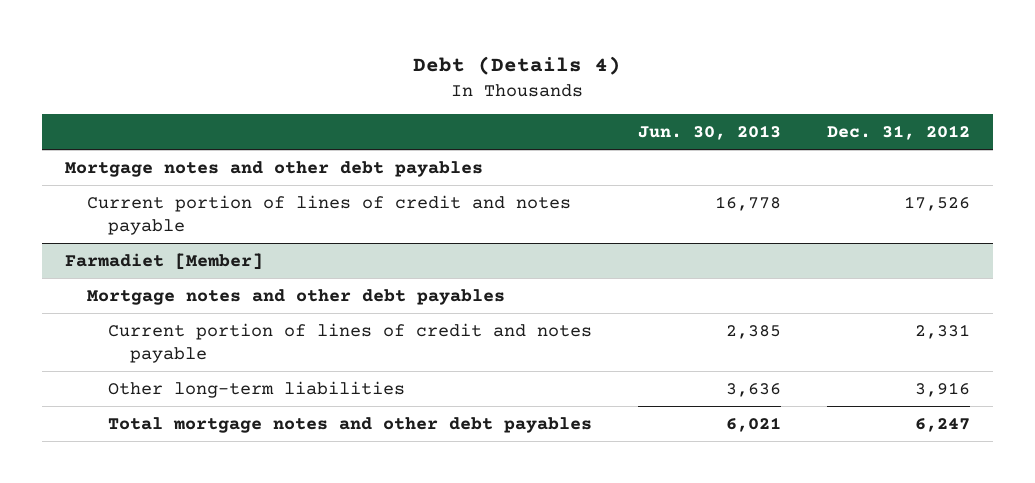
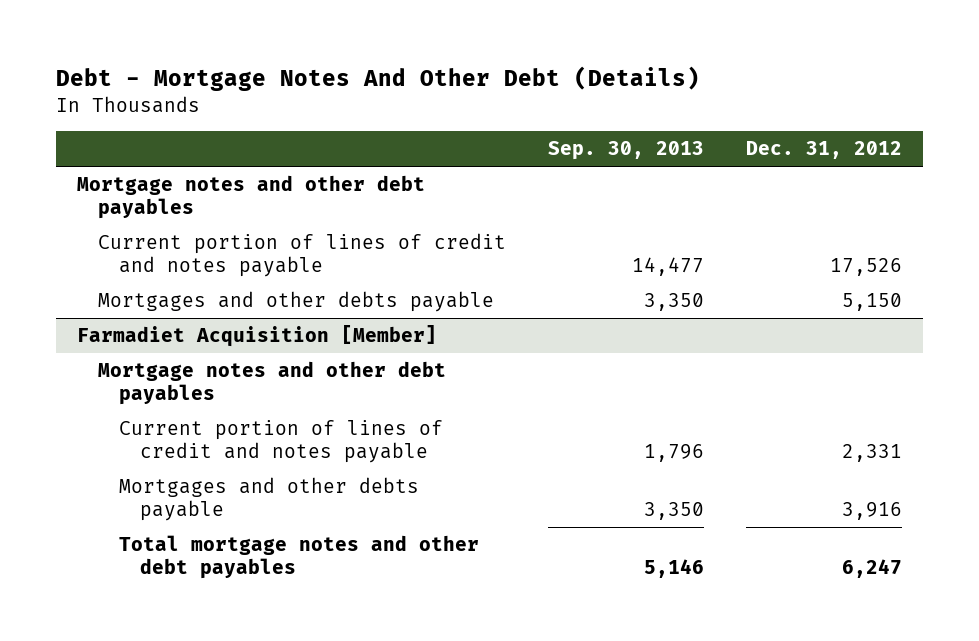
- Debt (Details 4)
+ Debt - Mortgage Notes And Other Debt (Details)
- | Jun. 30, 2013 | Dec. 31, 2012
+ | Sep. 30, 2013 | Dec. 31, 2012
- Farmadiet [Member]
+ Mortgages and other debts payable | 3,350 | 5,150
+ Farmadiet Acquisition [Member]
- Other long-term liabilities | 3,636 | 3,916
+ Mortgages and other debts payable | 3,350 | 3,916

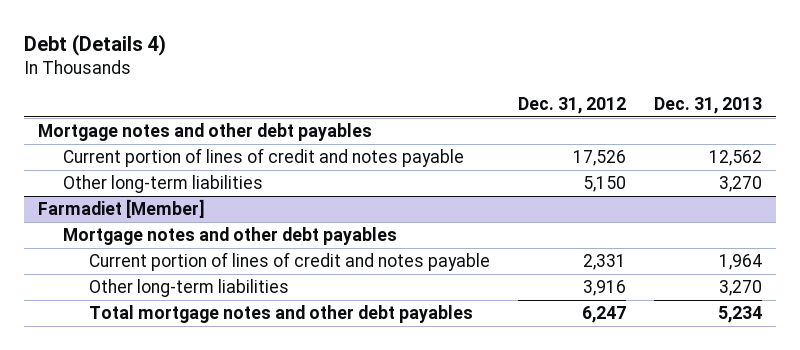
- Debt - Mortgage Notes And Other Debt (Details)
+ Debt (Details 4)
- | Sep. 30, 2013 | Dec. 31, 2012
+ | Dec. 31, 2012 | Dec. 31, 2013
- Mortgages and other debts payable | 3,350 | 5,150
- Farmadiet Acquisition [Member]
+ Other long-term liabilities | 5,150 | 3,270
+ Farmadiet [Member]
- Mortgages and other debts payable | 3,350 | 3,916
+ Other long-term liabilities | 3,916 | 3,270

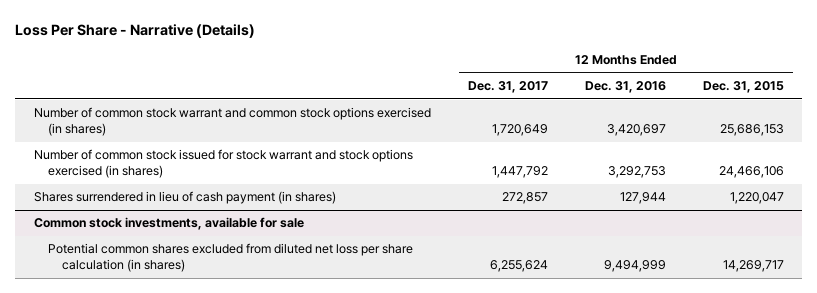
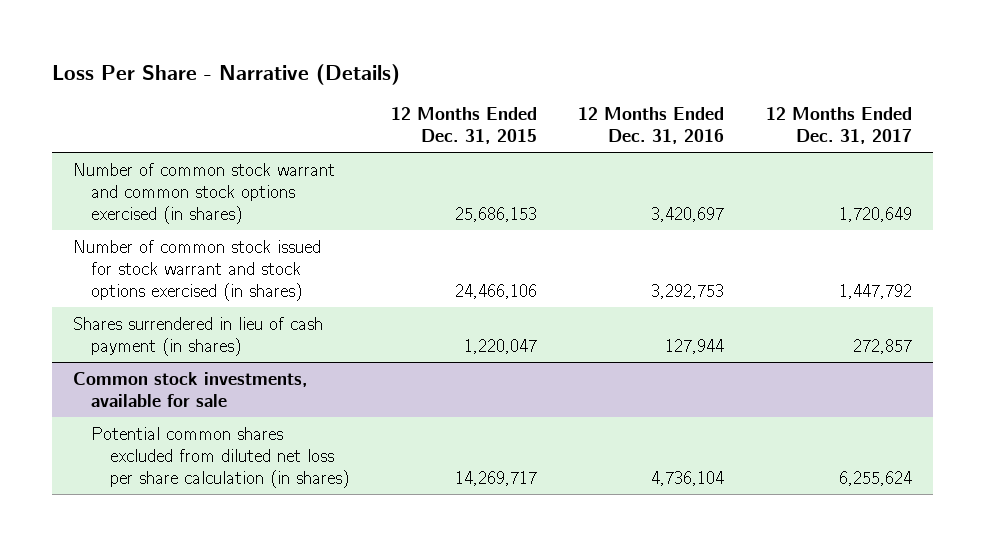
- | 12 Months Ended Dec. 31, 2017 | 12 Months Ended Dec. 31, 2016 | 12 Months Ended Dec. 31, 2015
+ | 12 Months Ended Dec. 31, 2015 | 12 Months Ended Dec. 31, 2016 | 12 Months Ended Dec. 31, 2017
@ Common stock investments, available for sale
- Potential common shares excluded from diluted net loss per share calculation (in shares) | 6,255,624 | 9,494,999 | 14,269,717
+ Potential common shares excluded from diluted net loss per share calculation (in shares) | 14,269,717 | 4,736,104 | 6,255,624

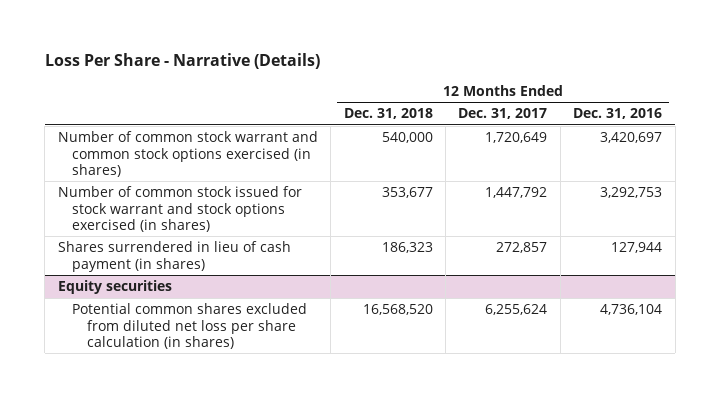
- | 12 Months Ended Dec. 31, 2015 | 12 Months Ended Dec. 31, 2016 | 12 Months Ended Dec. 31, 2017
+ | 12 Months Ended Dec. 31, 2018 | 12 Months Ended Dec. 31, 2017 | 12 Months Ended Dec. 31, 2016
- Common stock investments, available for sale
+ Equity securities

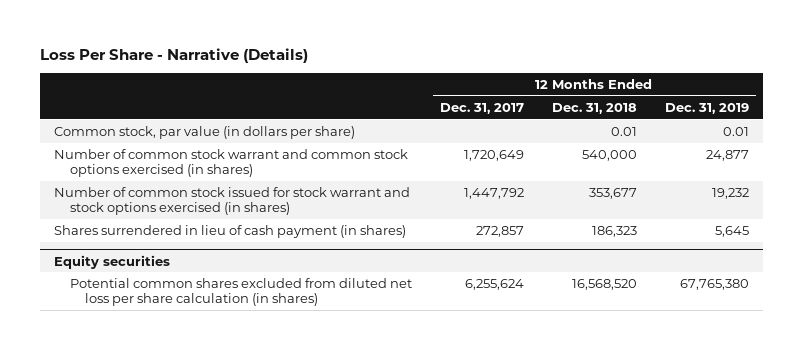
- | 12 Months Ended Dec. 31, 2018 | 12 Months Ended Dec. 31, 2017 | 12 Months Ended Dec. 31, 2016
+ | 12 Months Ended Dec. 31, 2017 | 12 Months Ended Dec. 31, 2018 | 12 Months Ended Dec. 31, 2019
+ Common stock, par value (in dollars per share) | | 0.01 | 0.01

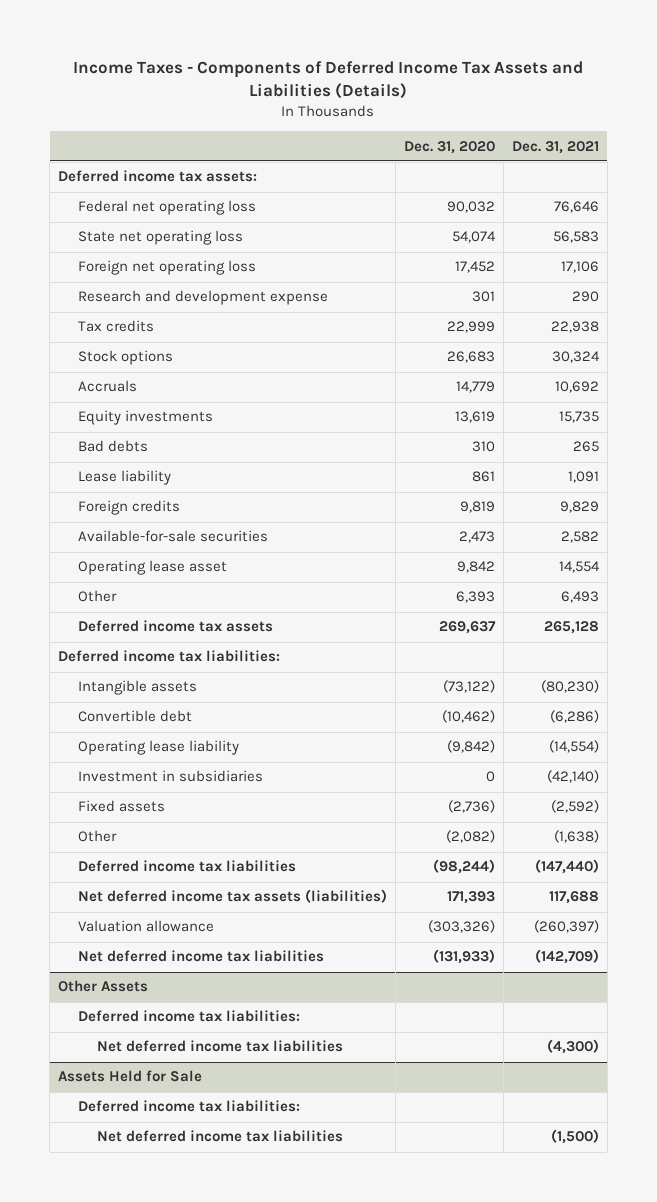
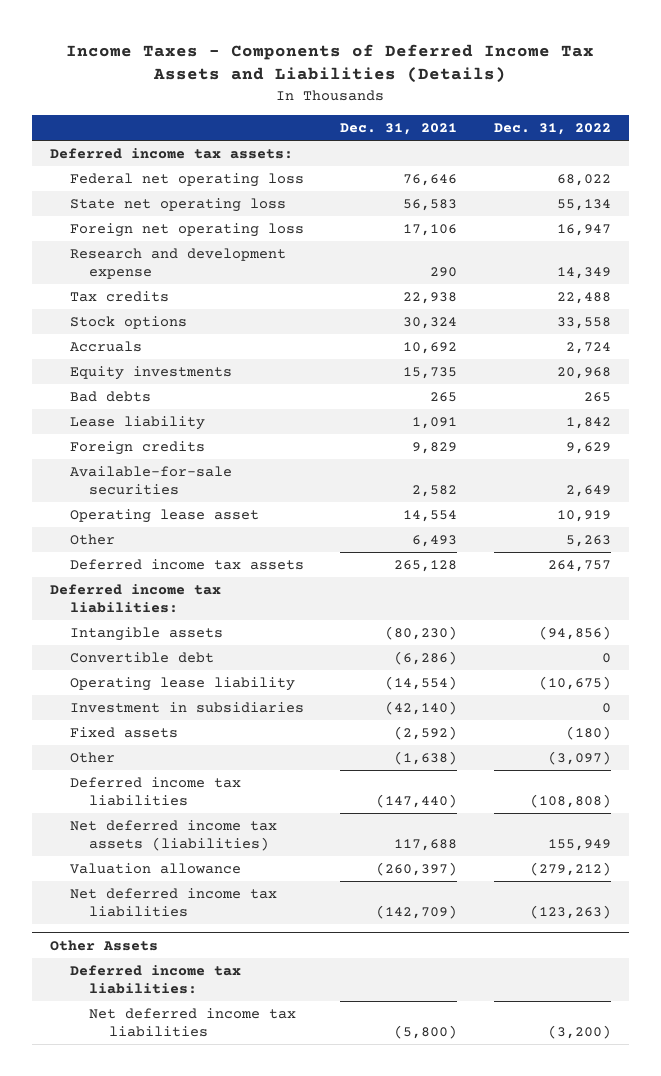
- | Dec. 31, 2020 | Dec. 31, 2021
+ | Dec. 31, 2021 | Dec. 31, 2022
@ Other Assets
- Net deferred income tax liabilities | | (4,300)
- Assets Held for Sale
- Deferred income tax liabilities:
- Net deferred income tax liabilities | | (1,500)
@ Other Assets
+ Net deferred income tax liabilities | (5,800) | (3,200)

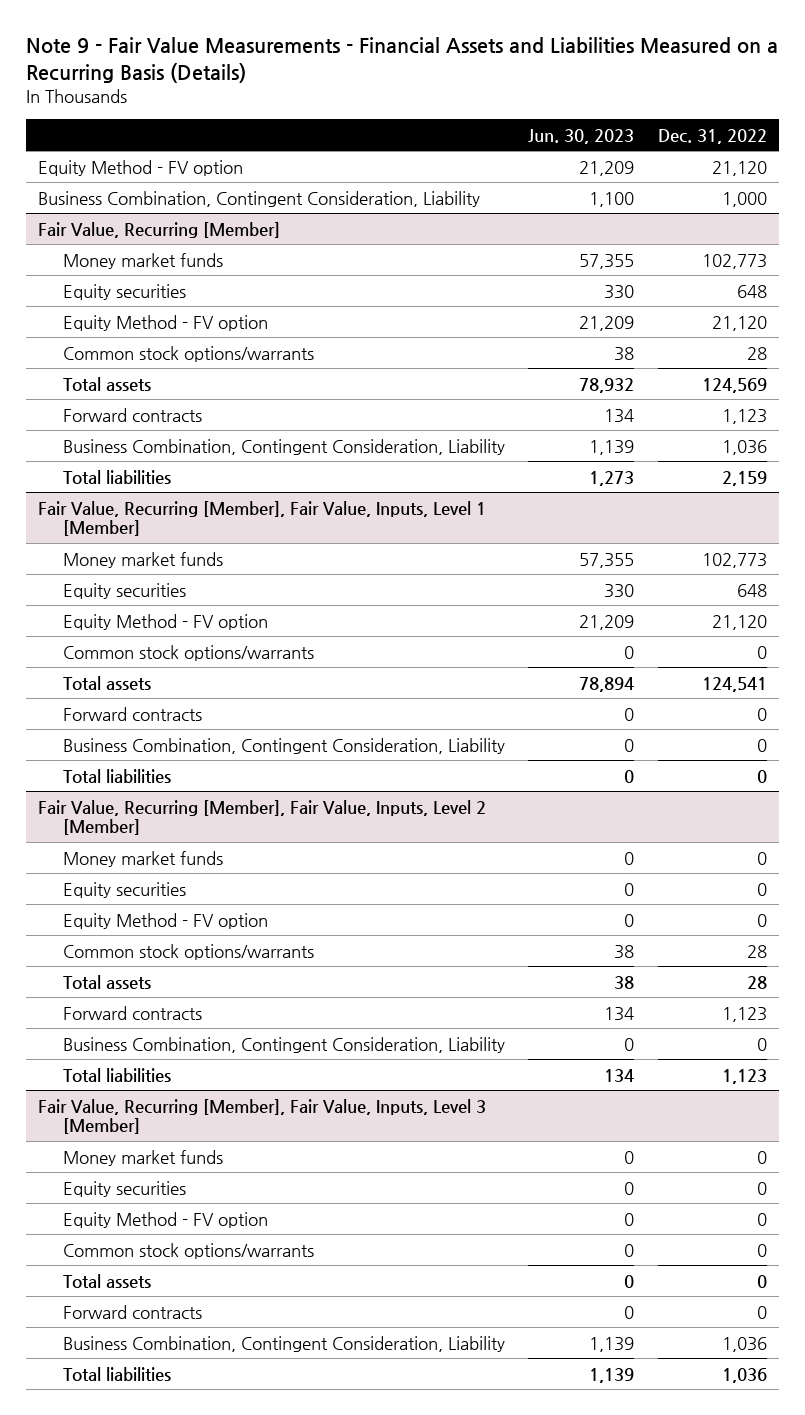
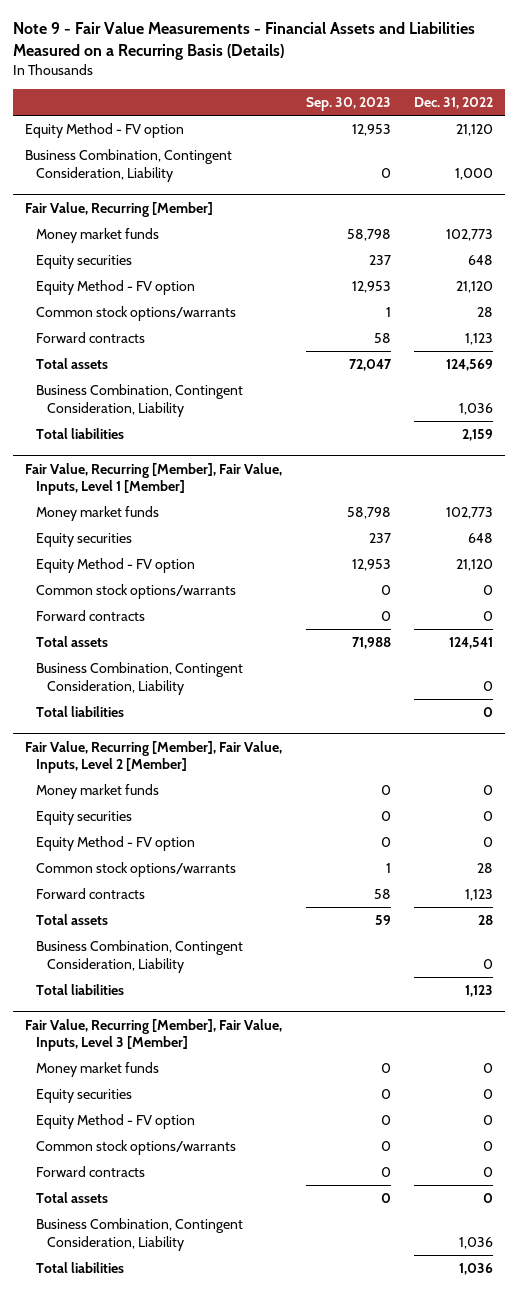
- | Jun. 30, 2023 | Dec. 31, 2022
+ | Sep. 30, 2023 | Dec. 31, 2022
@ Fair Value, Recurring [Member]
moved down: Total assets | 72,047 | 124,569
@ Fair Value, Recurring [Member], Fair Value, Inputs, Level 1 [Member]
moved down: Total assets | 71,988 | 124,541
@ Fair Value, Recurring [Member], Fair Value, Inputs, Level 2 [Member]
moved down: Total assets | 59 | 28
@ Fair Value, Recurring [Member], Fair Value, Inputs, Level 3 [Member]
moved down: Total assets | 0 | 0

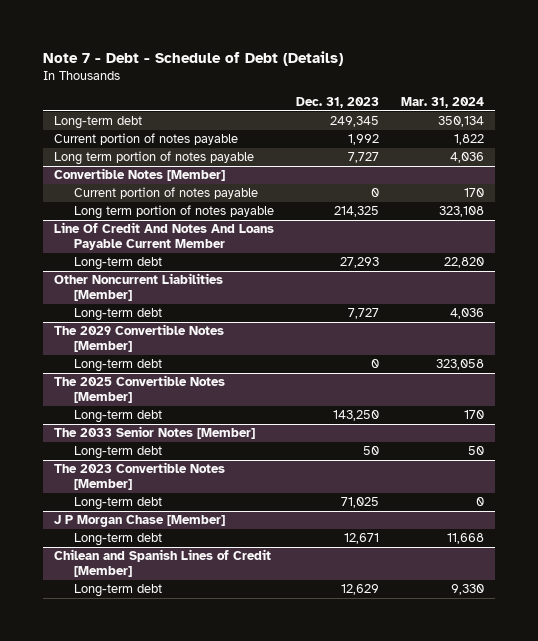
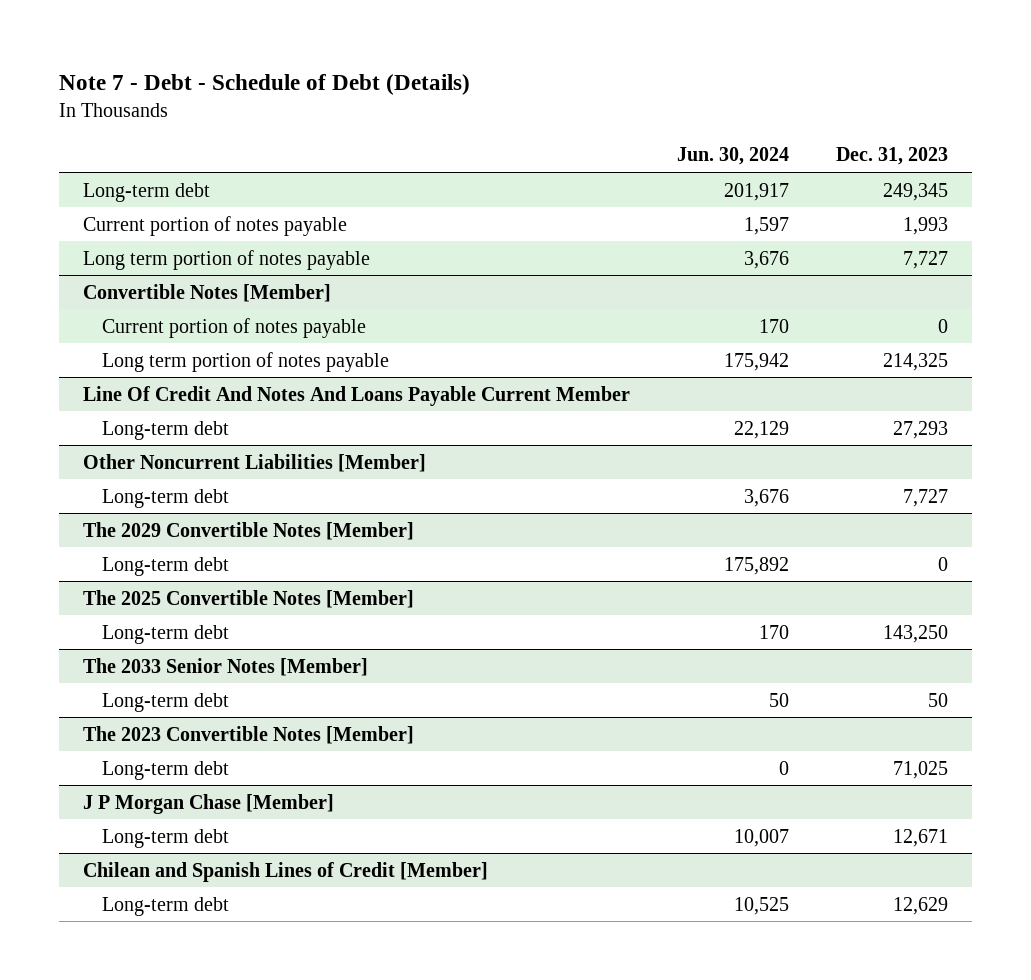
- | Dec. 31, 2023 | Mar. 31, 2024
+ | Jun. 30, 2024 | Dec. 31, 2023
- Current portion of notes payable | 1,992 | 1,822
+ Current portion of notes payable | 1,597 | 1,993

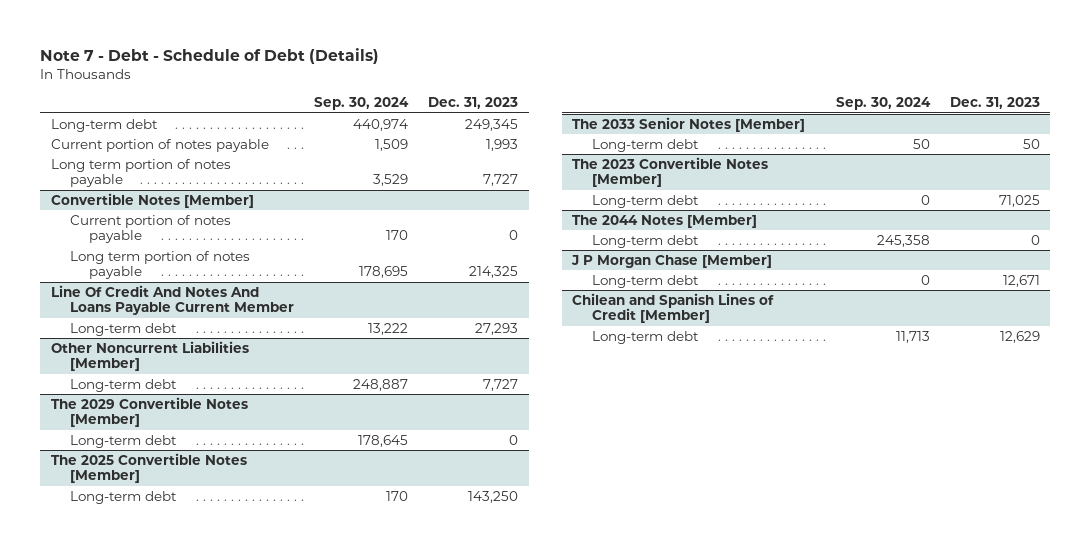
- | Jun. 30, 2024 | Dec. 31, 2023
+ | Sep. 30, 2024 | Dec. 31, 2023
+ The 2044 Notes [Member]
+ Long-term debt | 245,358 | 0

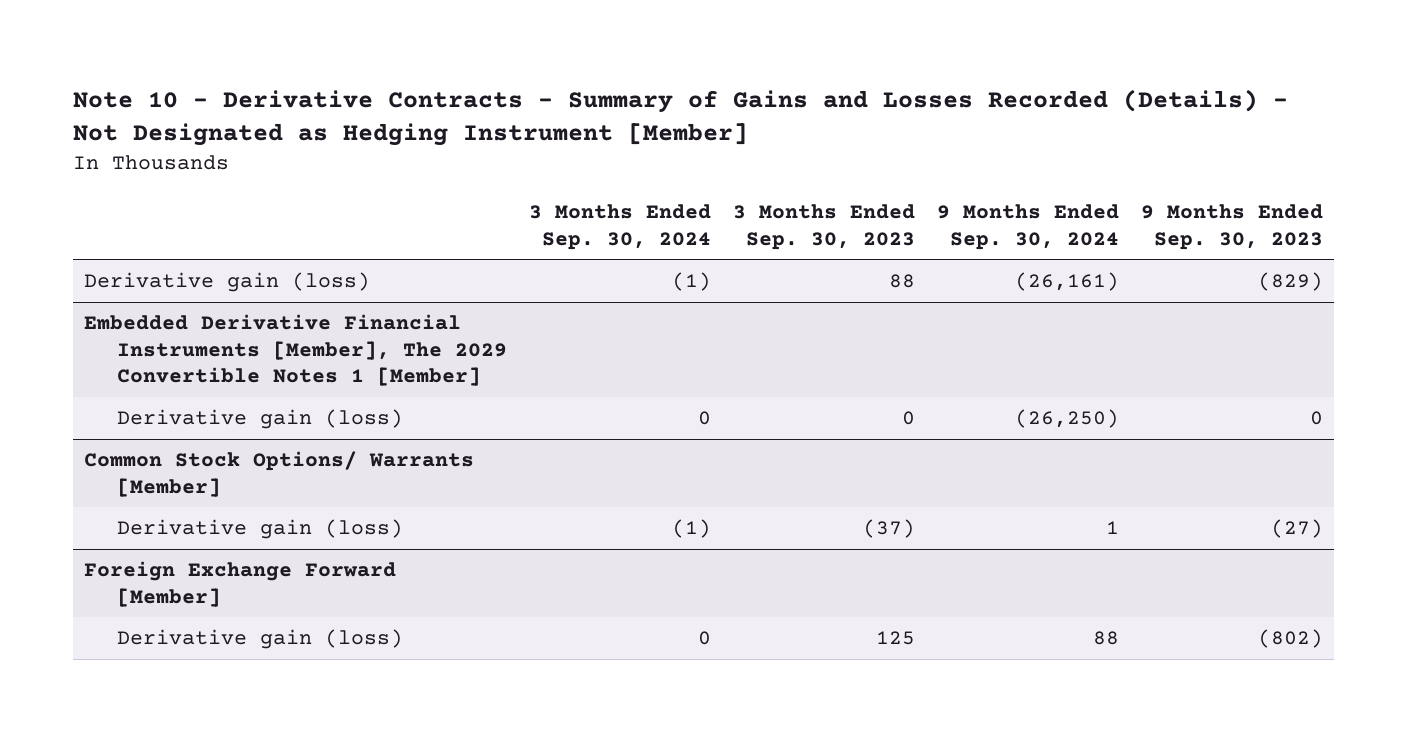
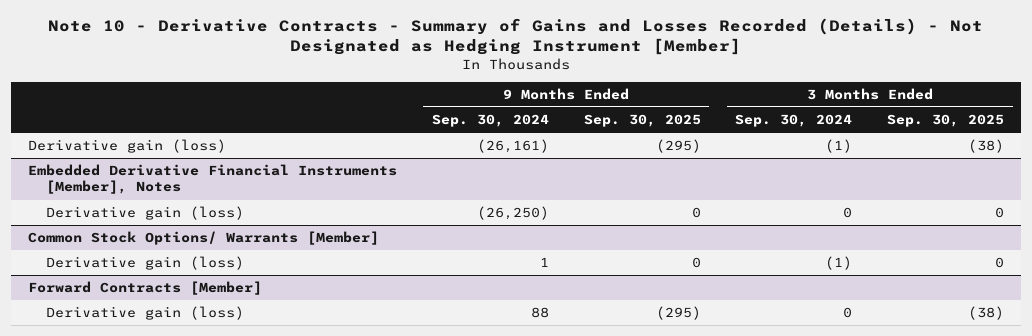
- | 3 Months Ended Sep. 30, 2024 | 3 Months Ended Sep. 30, 2023 | 9 Months Ended Sep. 30, 2024 | 9 Months Ended Sep. 30, 2023
+ | 9 Months Ended Sep. 30, 2024 | 9 Months Ended Sep. 30, 2025 | 3 Months Ended Sep. 30, 2024 | 3 Months Ended Sep. 30, 2025
- Embedded Derivative Financial Instruments [Member], The 2029 Convertible Notes 1 [Member]
+ Embedded Derivative Financial Instruments [Member], Notes
- Foreign Exchange Forward [Member]
+ Forward Contracts [Member]

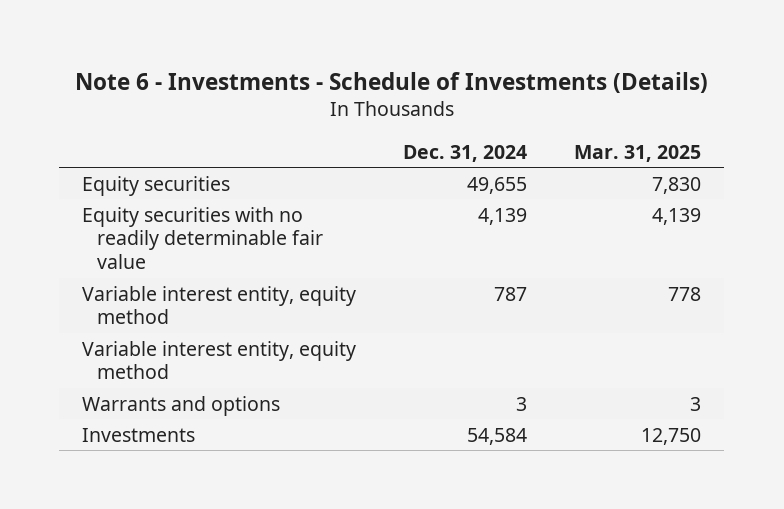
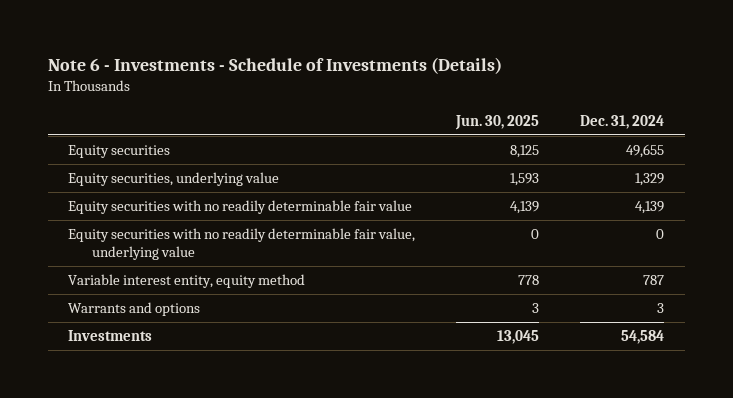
- | Dec. 31, 2024 | Mar. 31, 2025
+ | Jun. 30, 2025 | Dec. 31, 2024
+ Equity securities, underlying value | 1,593 | 1,329
+ Equity securities with no readily determinable fair value, underlying value | 0 | 0
- Variable interest entity, equity method

